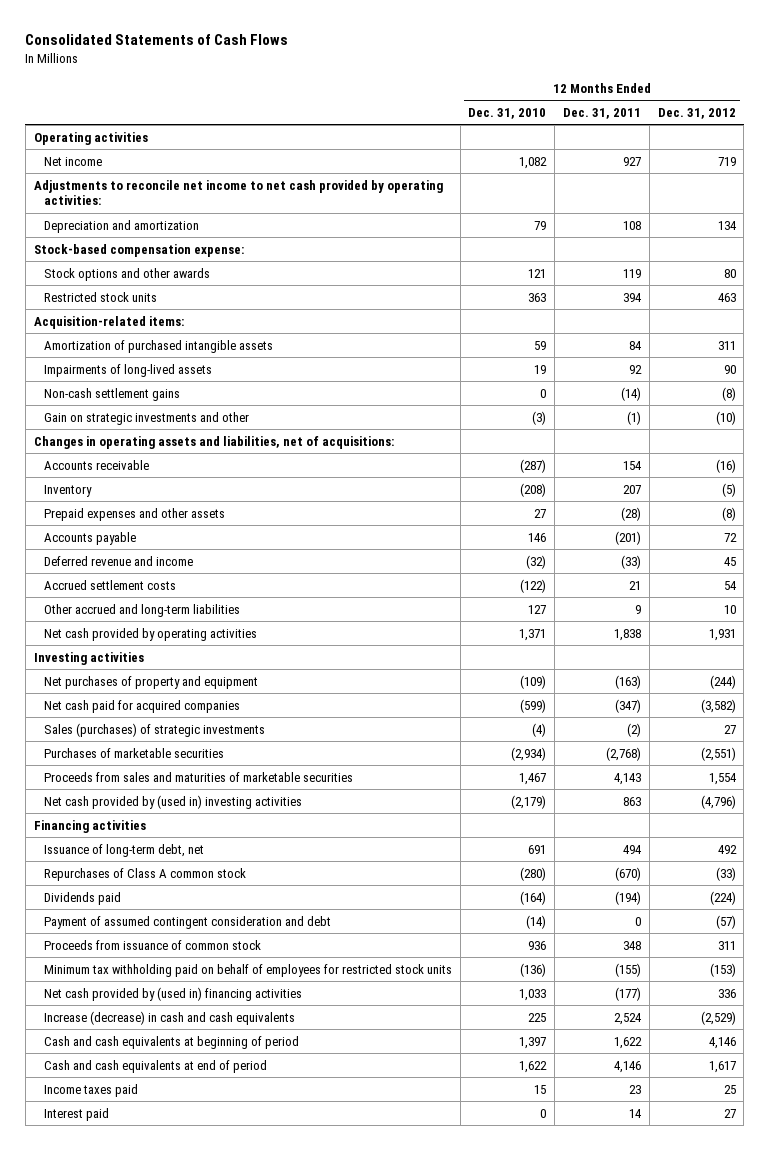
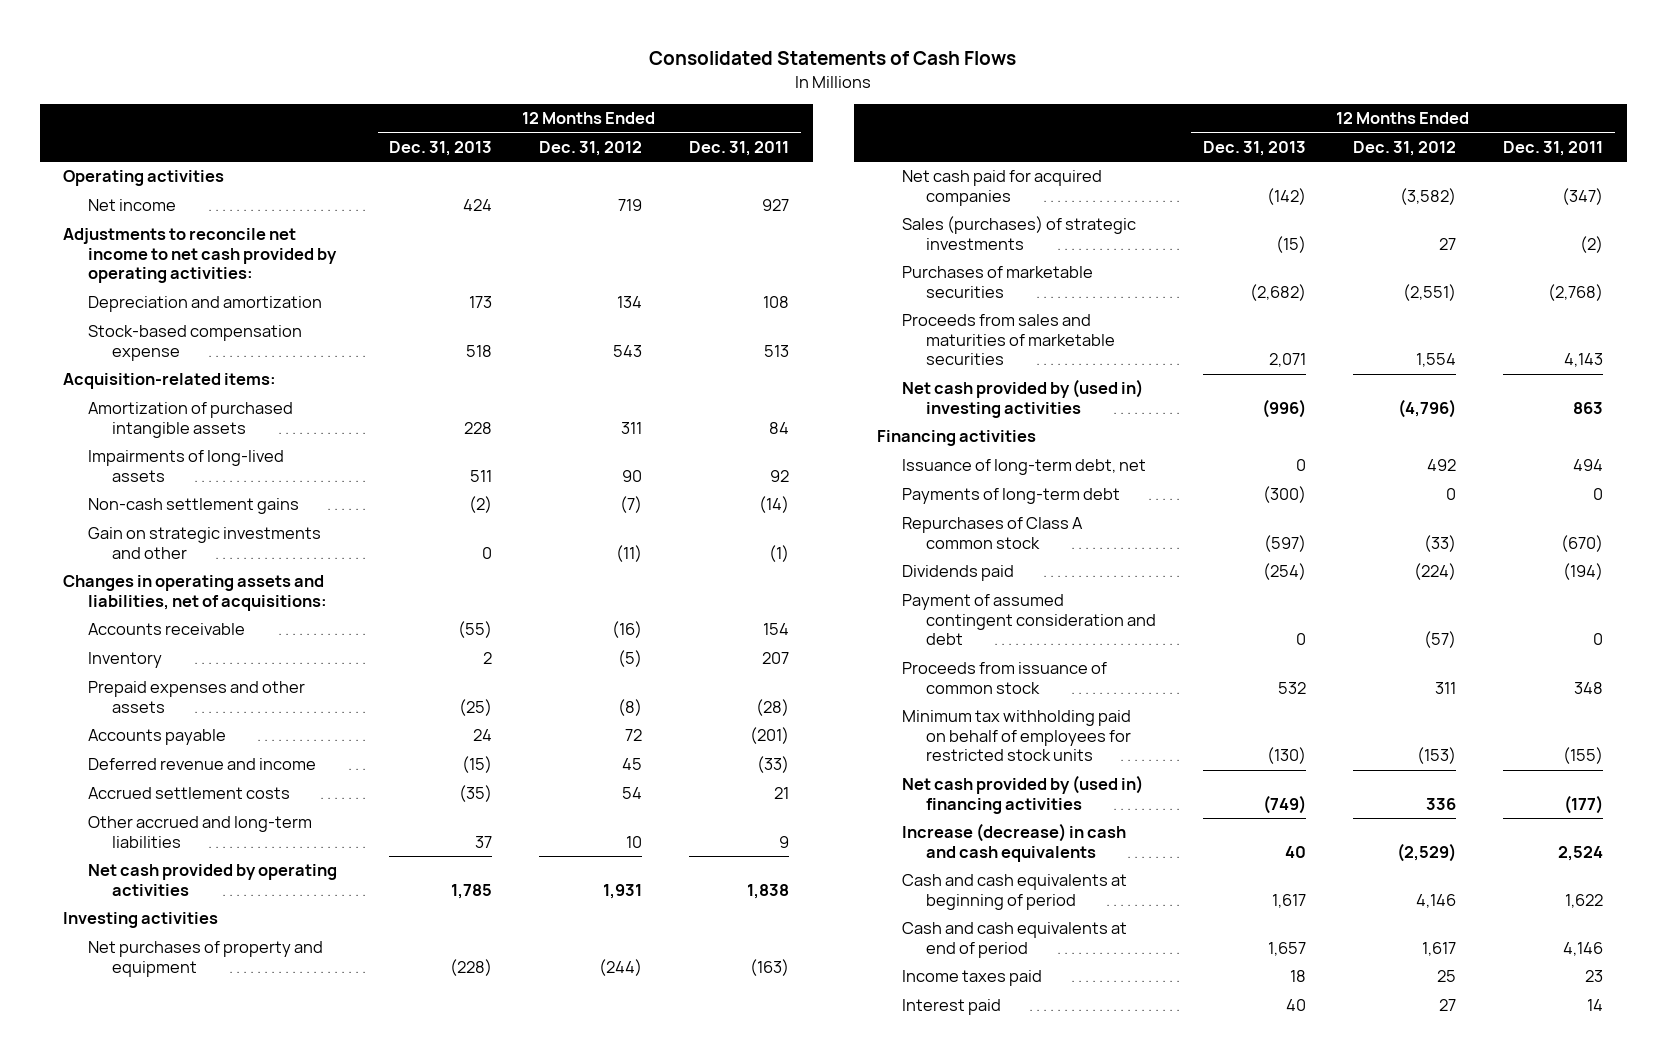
- | 12 Months Ended Dec. 31, 2010 | 12 Months Ended Dec. 31, 2011 | 12 Months Ended Dec. 31, 2012
+ | 12 Months Ended Dec. 31, 2013 | 12 Months Ended Dec. 31, 2012 | 12 Months Ended Dec. 31, 2011
- Stock-based compensation expense:
- Stock options and other awards | 121 | 119 | 80
- Restricted stock units | 363 | 394 | 463
+ Stock-based compensation expense | 518 | 543 | 513
- Non-cash settlement gains | 0 | (14) | (8)
- Gain on strategic investments and other | (3) | (1) | (10)
+ Non-cash settlement gains | (2) | (7) | (14)
+ Gain on strategic investments and other | 0 | (11) | (1)
+ Payments of long-term debt | (300) | 0 | 0

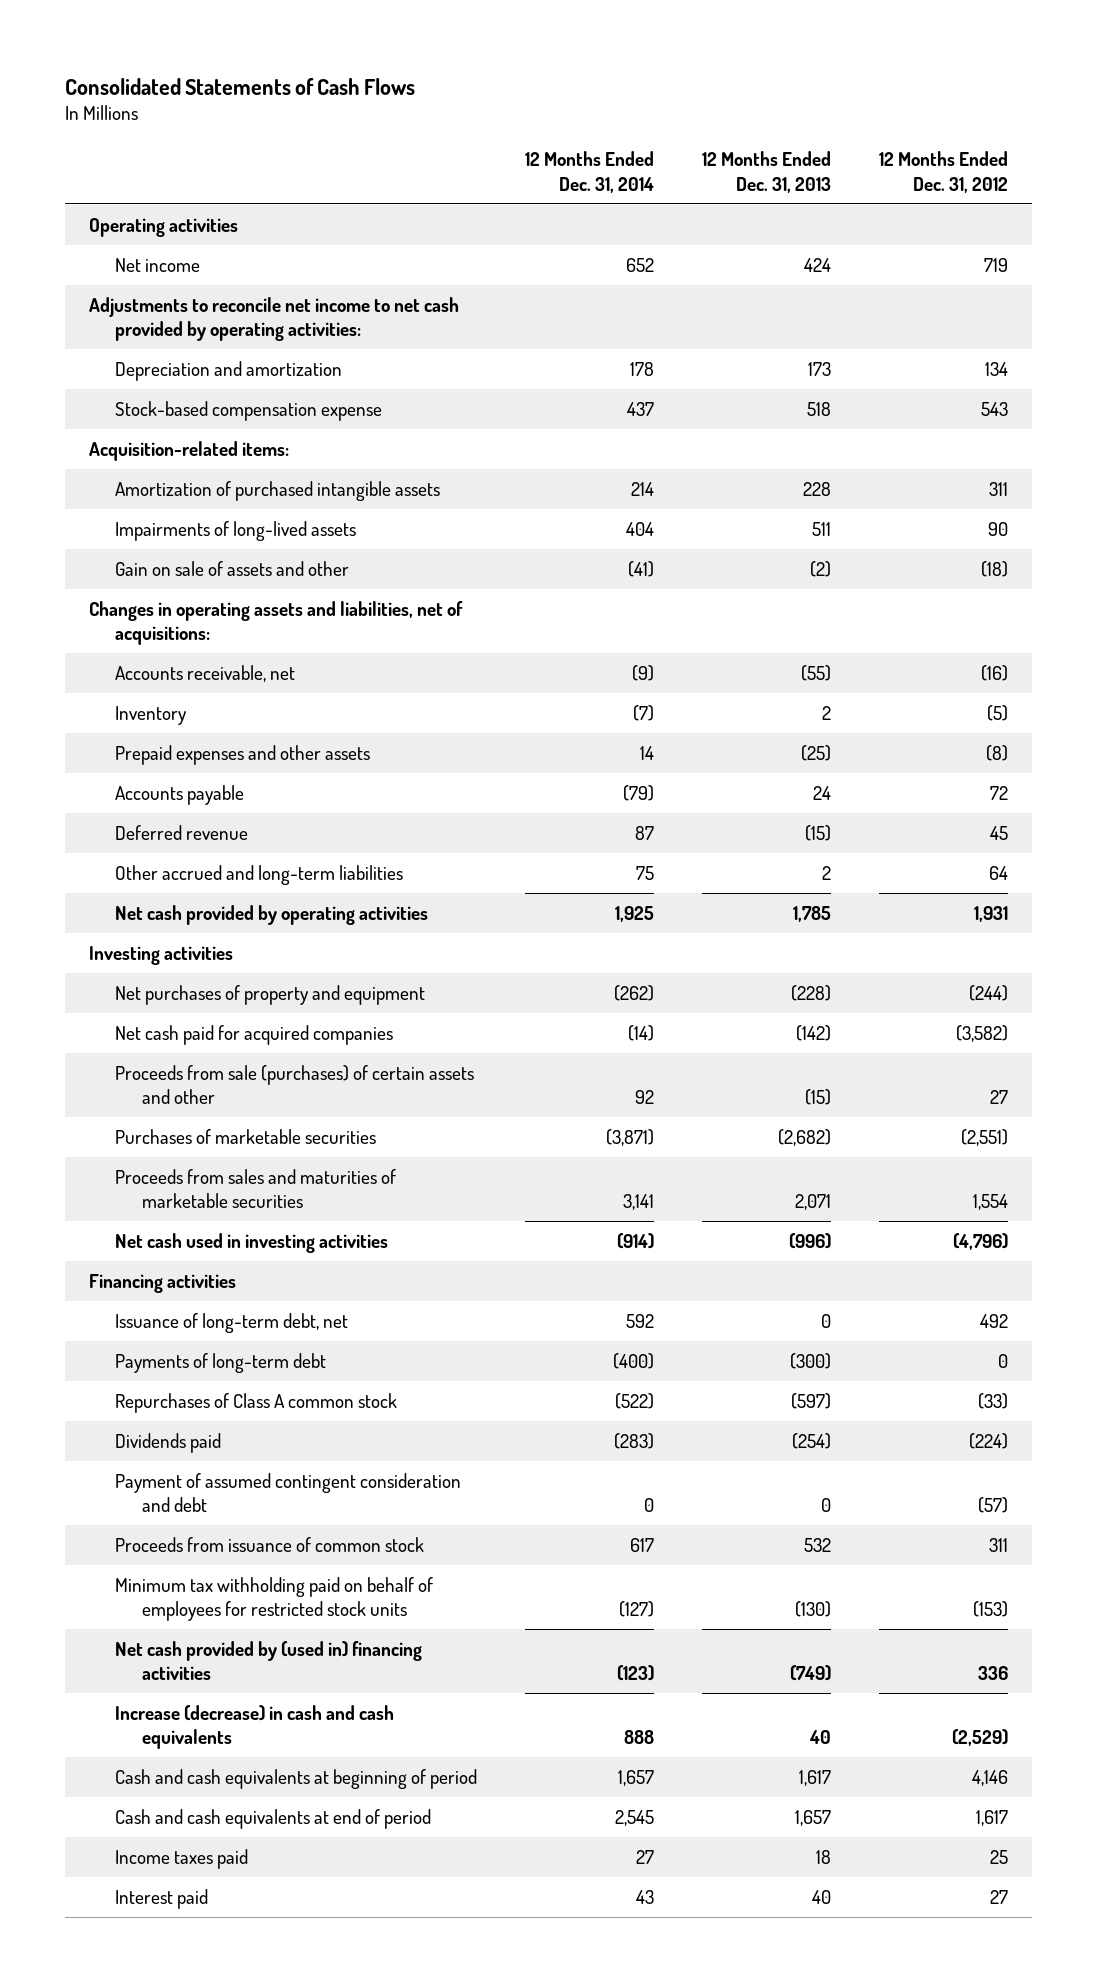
- | 12 Months Ended Dec. 31, 2013 | 12 Months Ended Dec. 31, 2012 | 12 Months Ended Dec. 31, 2011
+ | 12 Months Ended Dec. 31, 2014 | 12 Months Ended Dec. 31, 2013 | 12 Months Ended Dec. 31, 2012
- Non-cash settlement gains | (2) | (7) | (14)
- Gain on strategic investments and other | 0 | (11) | (1)
+ Gain on sale of assets and other | (41) | (2) | (18)
- Accounts receivable | (55) | (16) | 154
+ Accounts receivable, net | (9) | (55) | (16)
- Deferred revenue and income | (15) | 45 | (33)
- Accrued settlement costs | (35) | 54 | 21
- Other accrued and long-term liabilities | 37 | 10 | 9
+ Deferred revenue | 87 | (15) | 45
+ Other accrued and long-term liabilities | 75 | 2 | 64
- Sales (purchases) of strategic investments | (15) | 27 | (2)
+ Proceeds from sale (purchases) of certain assets and other | 92 | (15) | 27
- Net cash provided by (used in) investing activities | (996) | (4,796) | 863
+ Net cash used in investing activities | (914) | (996) | (4,796)

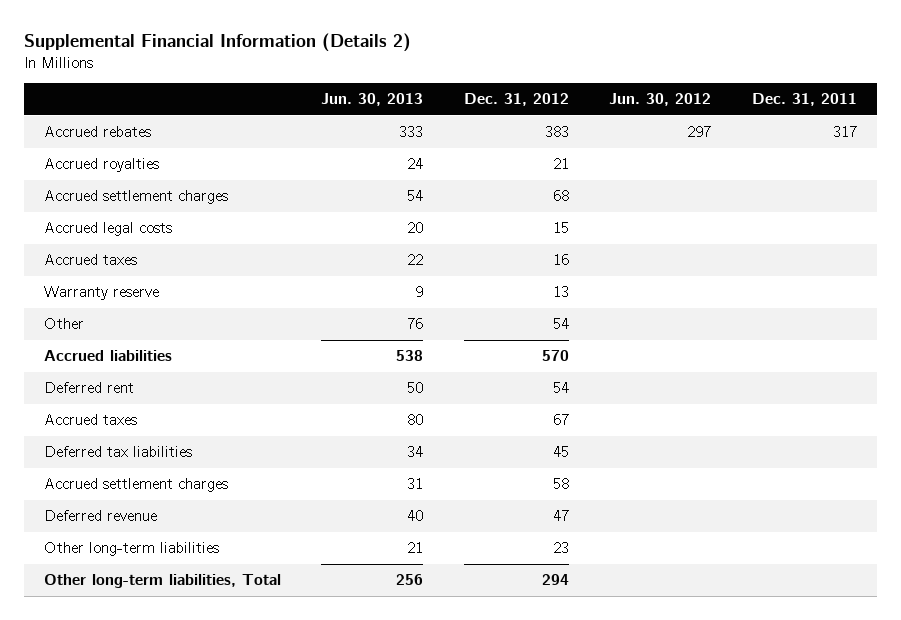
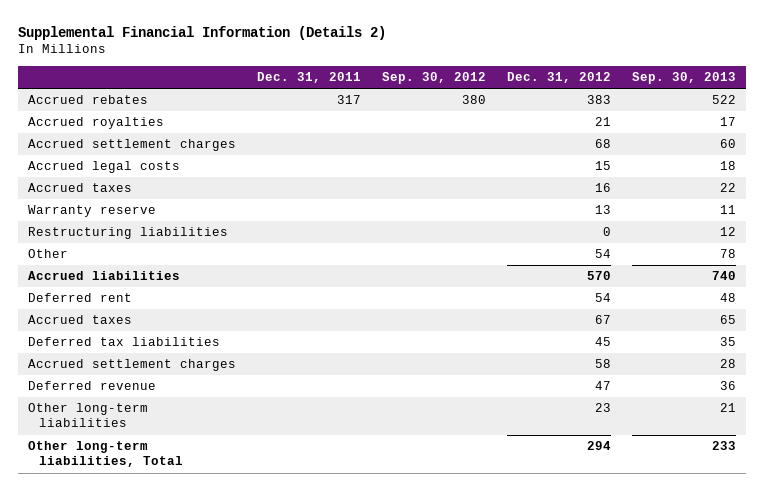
- | Jun. 30, 2013 | Dec. 31, 2012 | Jun. 30, 2012 | Dec. 31, 2011
+ | Dec. 31, 2011 | Sep. 30, 2012 | Dec. 31, 2012 | Sep. 30, 2013
+ Restructuring liabilities | | | 0 | 12

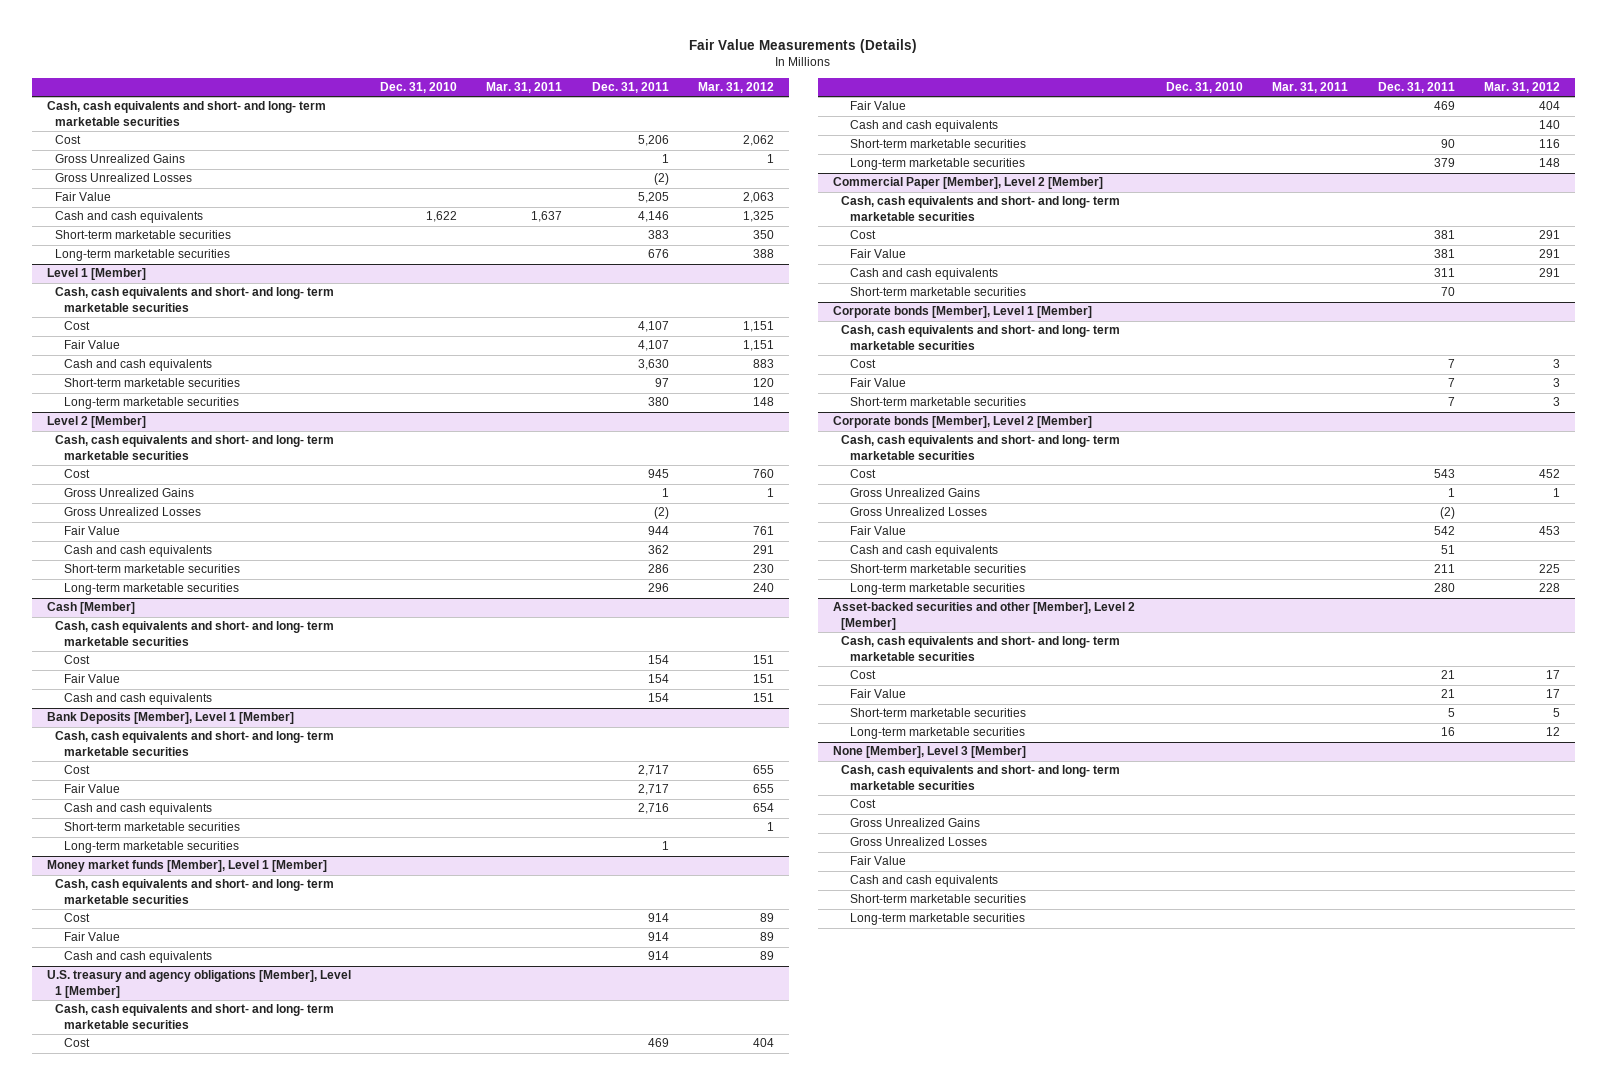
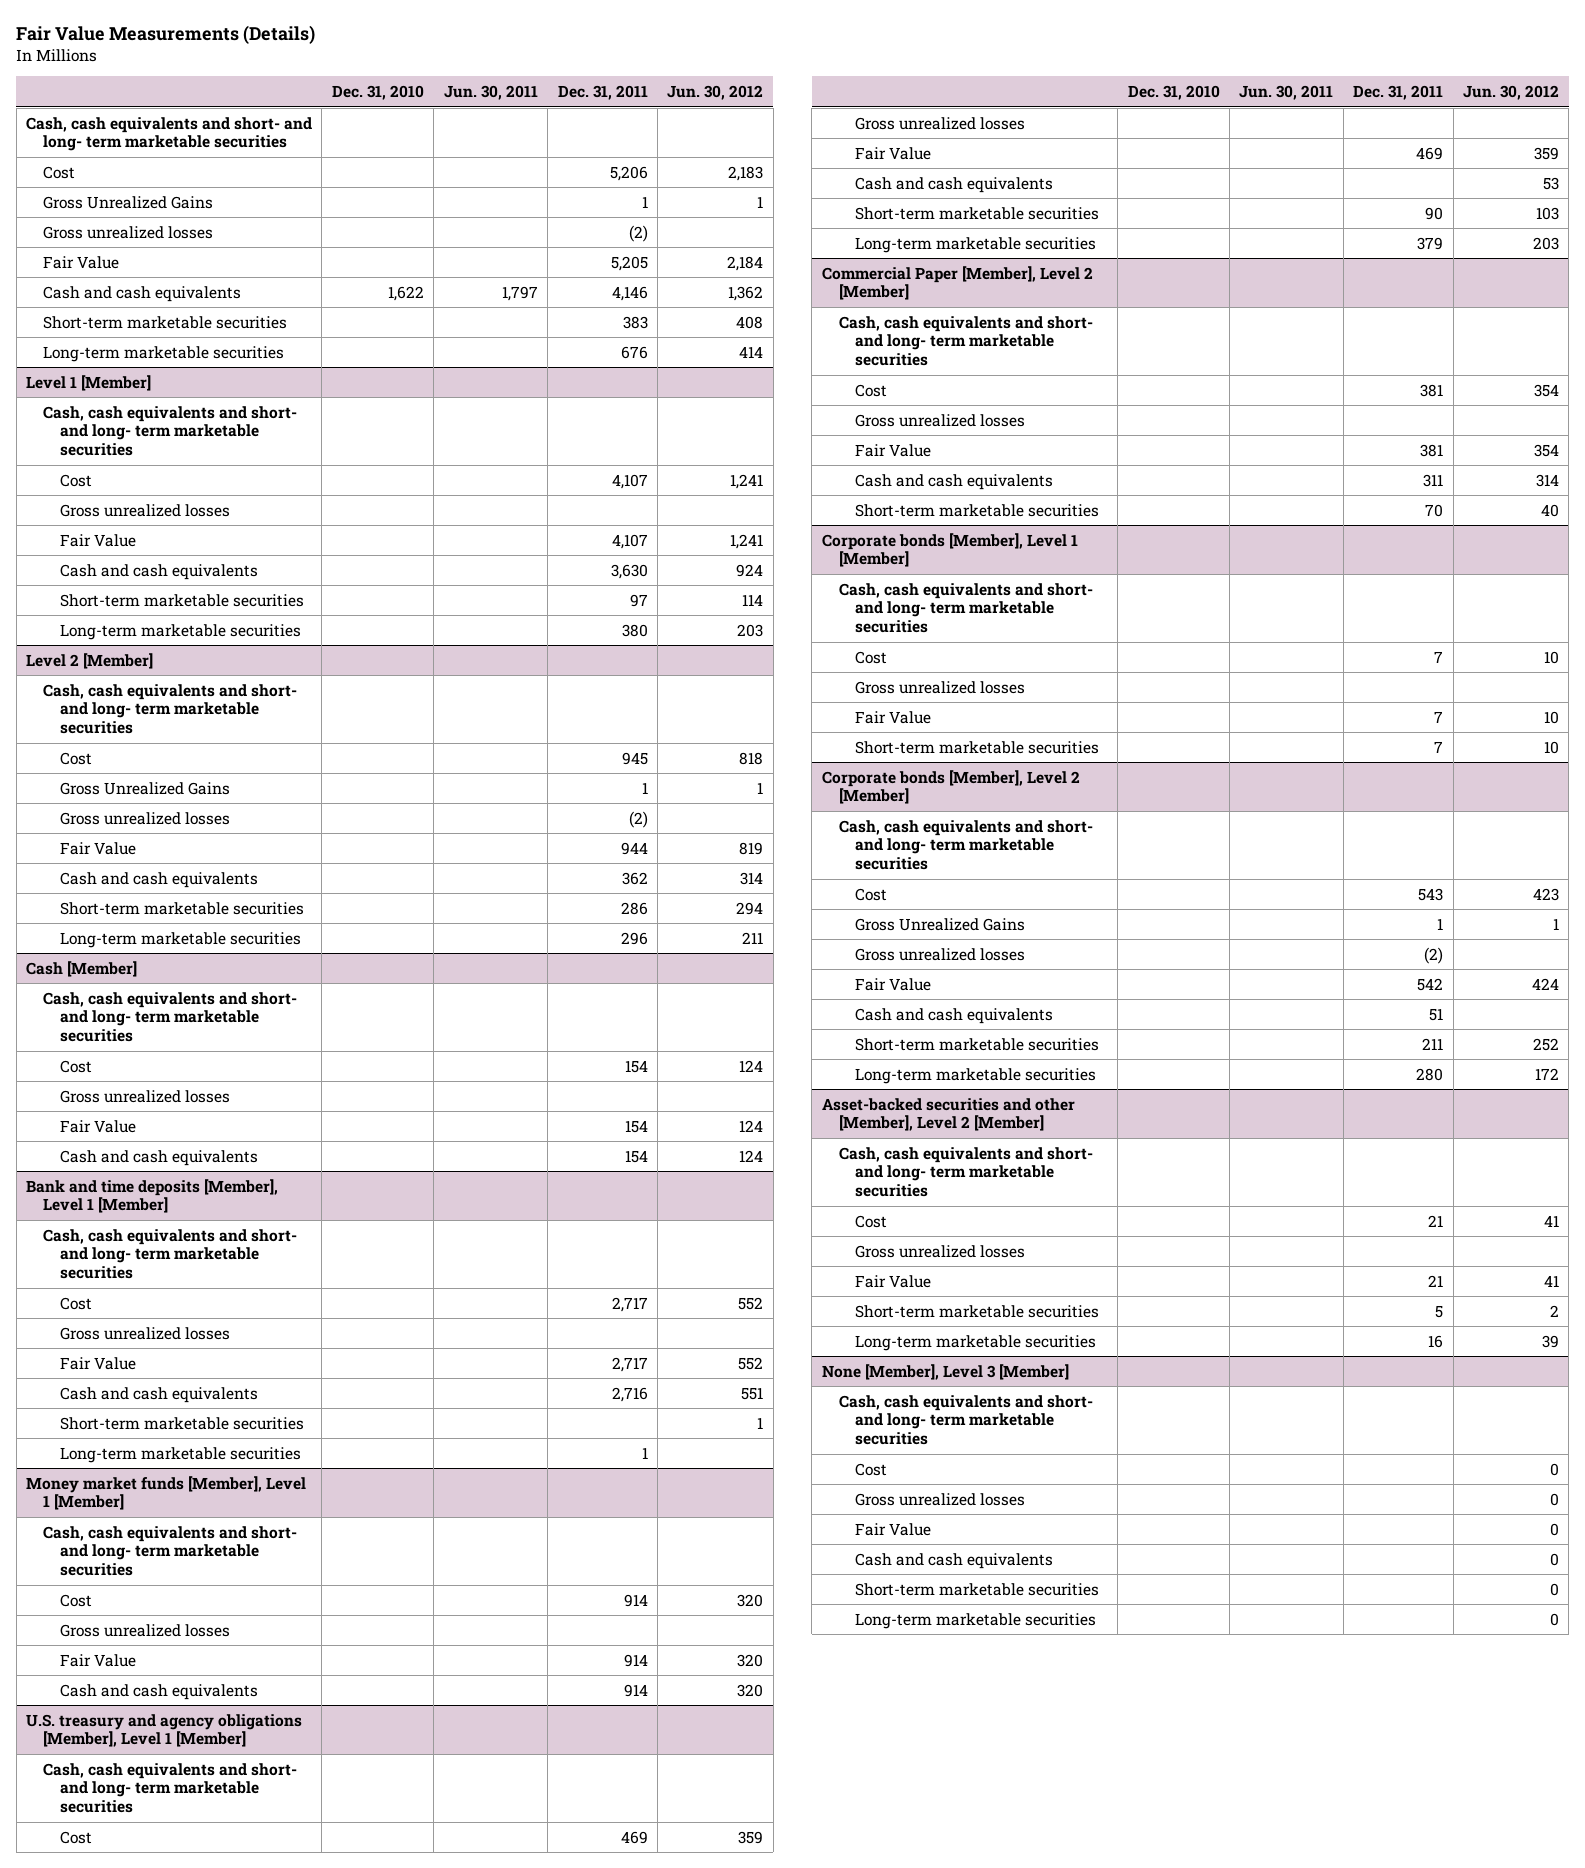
- | Dec. 31, 2010 | Mar. 31, 2011 | Dec. 31, 2011 | Mar. 31, 2012
+ | Dec. 31, 2010 | Jun. 30, 2011 | Dec. 31, 2011 | Jun. 30, 2012
- Gross Unrealized Losses | | | (2) |
+ Gross unrealized losses | | | (2) |
@ Level 1 [Member]
+ Gross unrealized losses
@ Level 2 [Member]
- Gross Unrealized Losses | | | (2) |
+ Gross unrealized losses | | | (2) |
@ Cash [Member]
+ Gross unrealized losses
- Bank Deposits [Member], Level 1 [Member]
+ Bank and time deposits [Member], Level 1 [Member]
+ Gross unrealized losses
@ Money market funds [Member], Level 1 [Member]
+ Gross unrealized losses
@ U.S. treasury and agency obligations [Member], Level 1 [Member]
+ Gross unrealized losses
@ Commercial Paper [Member], Level 2 [Member]
+ Gross unrealized losses
@ Corporate bonds [Member], Level 1 [Member]
+ Gross unrealized losses
@ Corporate bonds [Member], Level 2 [Member]
- Gross Unrealized Losses | | | (2) |
+ Gross unrealized losses | | | (2) |
@ Asset-backed securities and other [Member], Level 2 [Member]
+ Gross unrealized losses
@ None [Member], Level 3 [Member]
- Gross Unrealized Gains
- Gross Unrealized Losses
+ Gross unrealized losses | | | | 0

